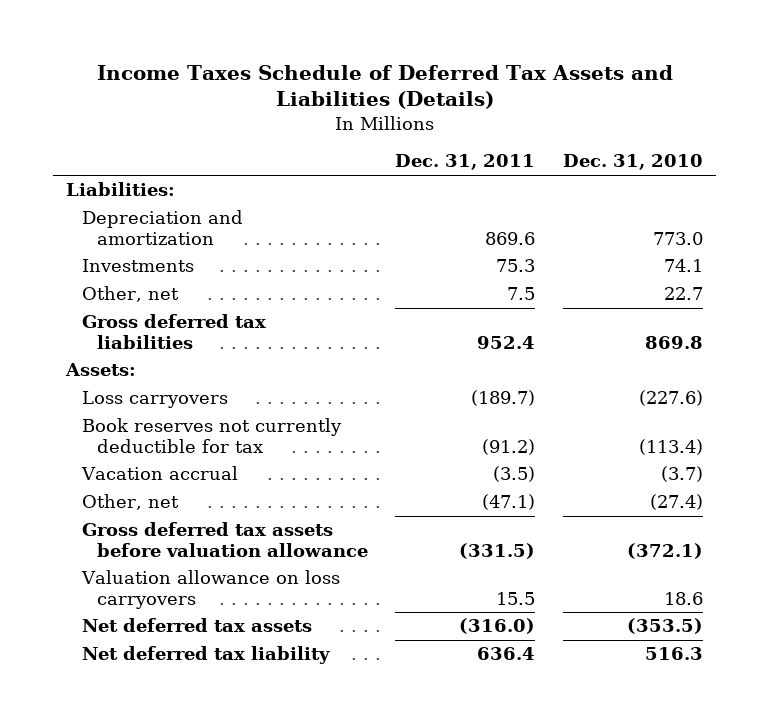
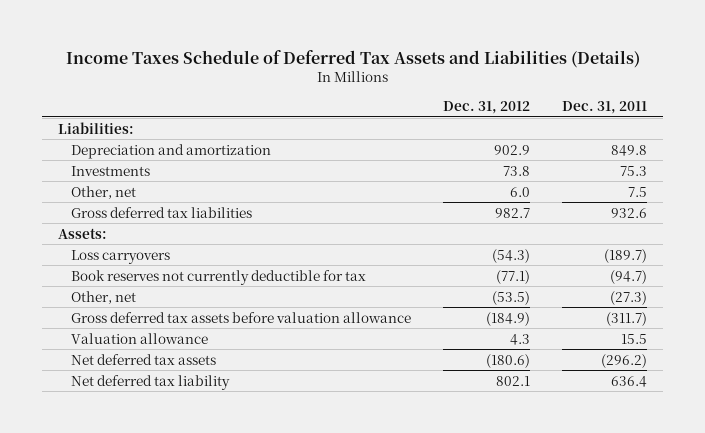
- | Dec. 31, 2011 | Dec. 31, 2010
+ | Dec. 31, 2012 | Dec. 31, 2011
- Depreciation and amortization | 869.6 | 773.0
+ Depreciation and amortization | 902.9 | 849.8
- Gross deferred tax liabilities | 952.4 | 869.8
+ Gross deferred tax liabilities | 982.7 | 932.6
- Book reserves not currently deductible for tax | (91.2) | (113.4)
- Vacation accrual | (3.5) | (3.7)
- Other, net | (47.1) | (27.4)
- Gross deferred tax assets before valuation allowance | (331.5) | (372.1)
- Valuation allowance on loss carryovers | 15.5 | 18.6
- Net deferred tax assets | (316.0) | (353.5)
+ Book reserves not currently deductible for tax | (77.1) | (94.7)
+ Other, net | (53.5) | (27.3)
+ Gross deferred tax assets before valuation allowance | (184.9) | (311.7)
+ Valuation allowance | 4.3 | 15.5
+ Net deferred tax assets | (180.6) | (296.2)

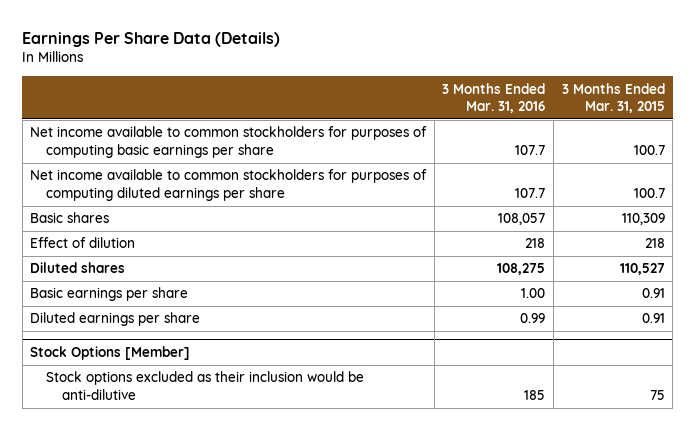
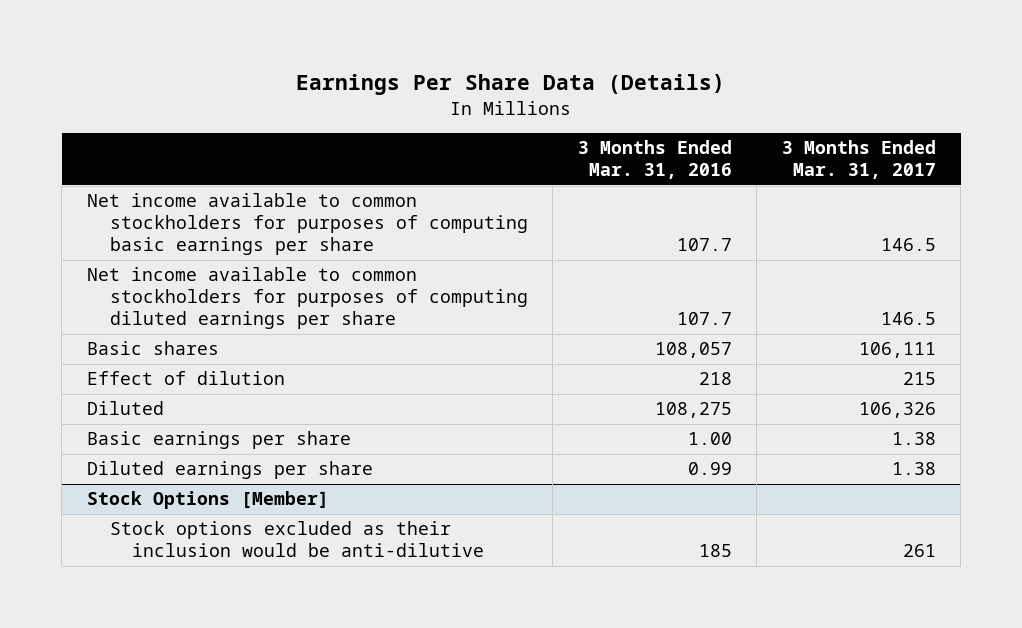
- | 3 Months Ended Mar. 31, 2016 | 3 Months Ended Mar. 31, 2015
+ | 3 Months Ended Mar. 31, 2016 | 3 Months Ended Mar. 31, 2017
- Diluted shares | 108,275 | 110,527
+ Diluted | 108,275 | 106,326

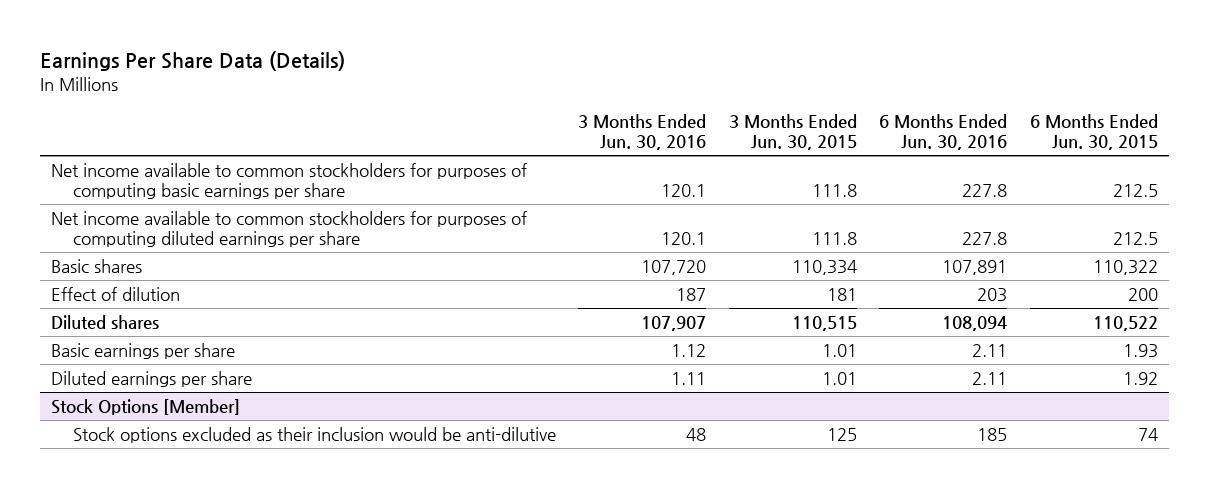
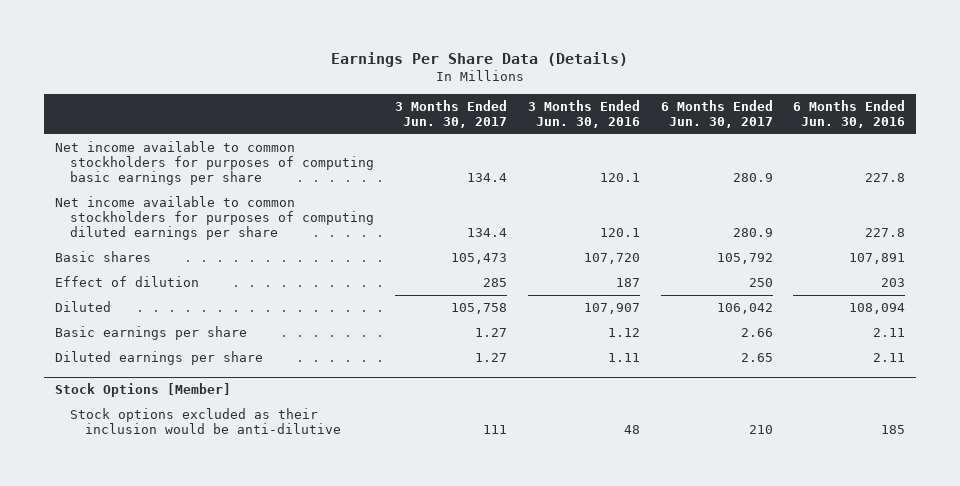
- | 3 Months Ended Jun. 30, 2016 | 3 Months Ended Jun. 30, 2015 | 6 Months Ended Jun. 30, 2016 | 6 Months Ended Jun. 30, 2015
+ | 3 Months Ended Jun. 30, 2017 | 3 Months Ended Jun. 30, 2016 | 6 Months Ended Jun. 30, 2017 | 6 Months Ended Jun. 30, 2016
- Diluted shares | 107,907 | 110,515 | 108,094 | 110,522
+ Diluted | 105,758 | 107,907 | 106,042 | 108,094

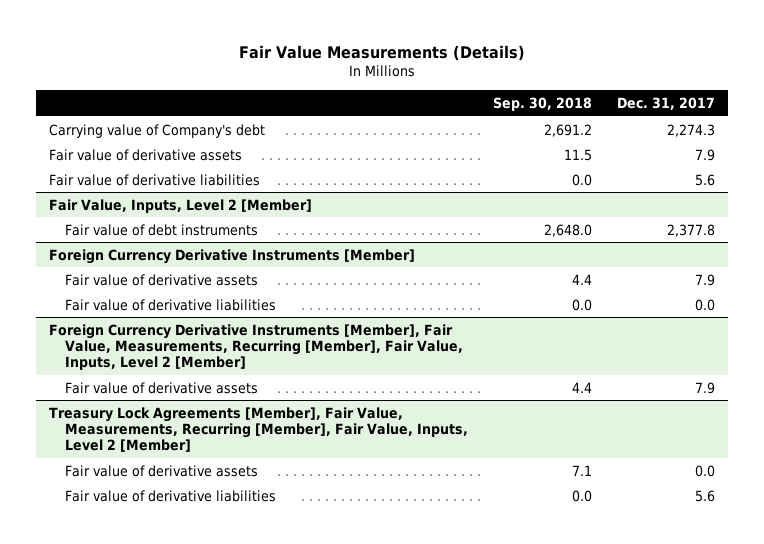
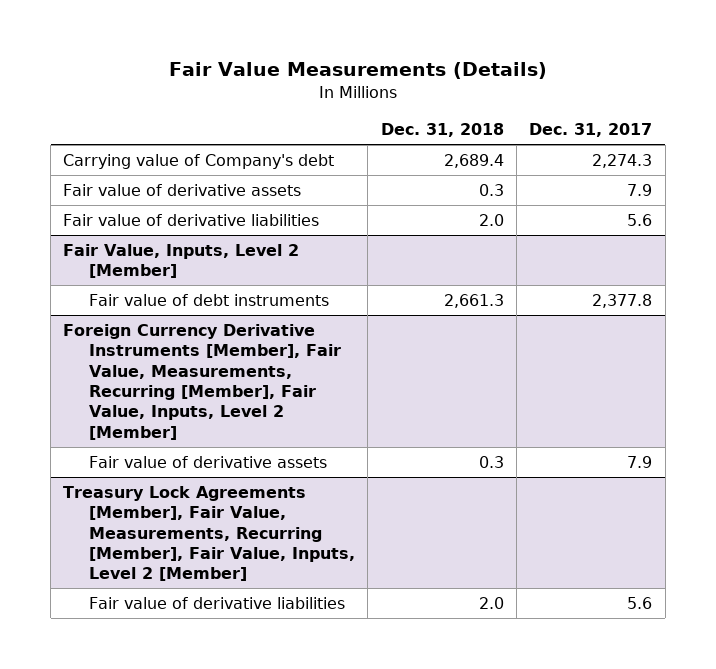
- | Sep. 30, 2018 | Dec. 31, 2017
+ | Dec. 31, 2018 | Dec. 31, 2017
- Foreign Currency Derivative Instruments [Member]
- Fair value of derivative assets | 4.4 | 7.9
- Fair value of derivative liabilities | 0.0 | 0.0
@ Treasury Lock Agreements [Member], Fair Value, Measurements, Recurring [Member], Fair Value, Inputs, Level 2 [Member]
- Fair value of derivative assets | 7.1 | 0.0

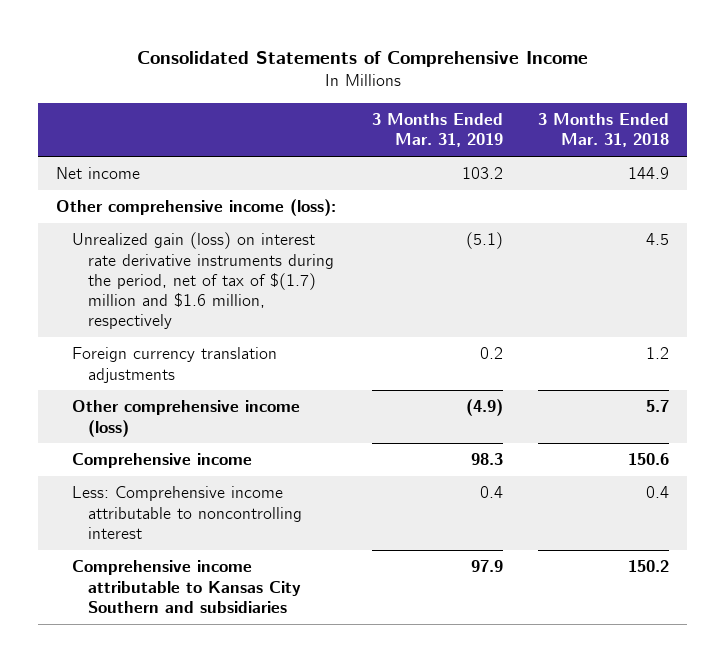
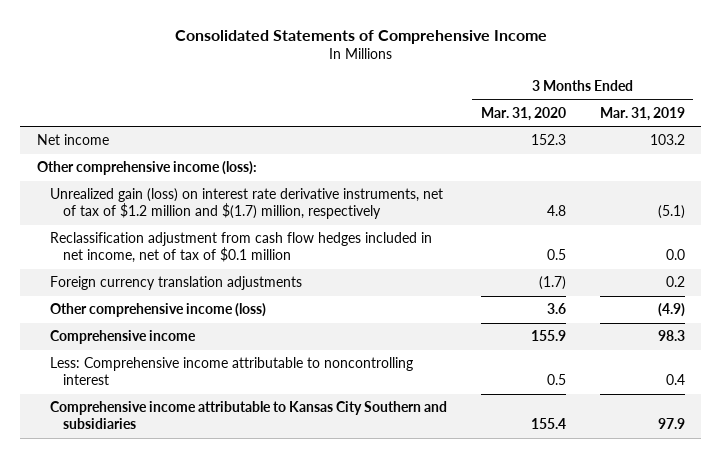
- | 3 Months Ended Mar. 31, 2019 | 3 Months Ended Mar. 31, 2018
+ | 3 Months Ended Mar. 31, 2020 | 3 Months Ended Mar. 31, 2019
- Unrealized gain (loss) on interest rate derivative instruments during the period, net of tax of $(1.7) million and $1.6 million, respectively | (5.1) | 4.5
+ Unrealized gain (loss) on interest rate derivative instruments, net of tax of $1.2 million and $(1.7) million, respectively | 4.8 | (5.1)
+ Reclassification adjustment from cash flow hedges included in net income, net of tax of $0.1 million | 0.5 | 0.0

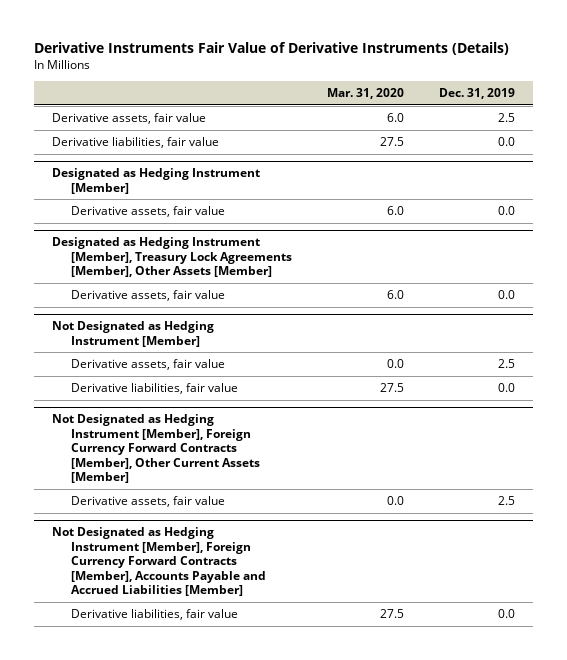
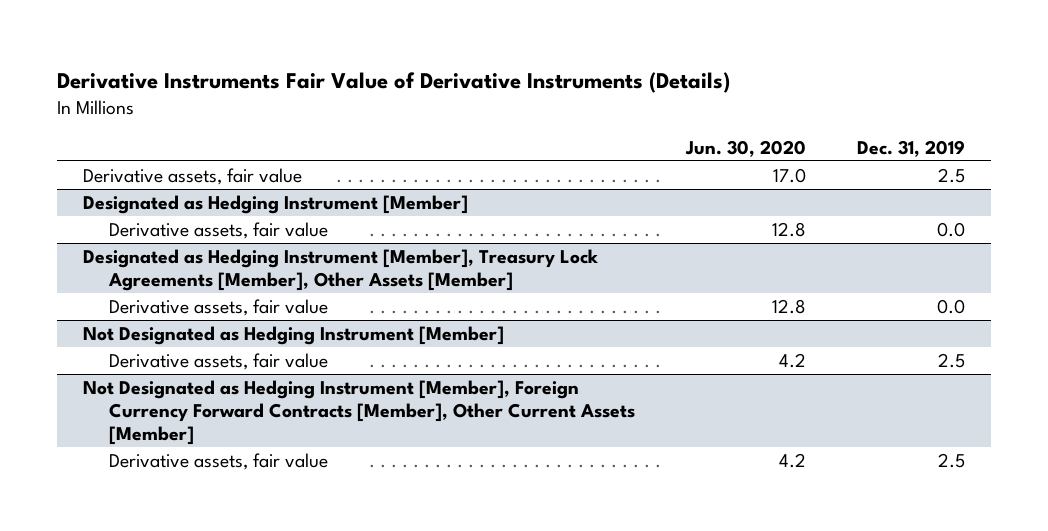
- | Mar. 31, 2020 | Dec. 31, 2019
+ | Jun. 30, 2020 | Dec. 31, 2019
- Derivative liabilities, fair value | 27.5 | 0.0
@ Not Designated as Hedging Instrument [Member]
- Derivative liabilities, fair value | 27.5 | 0.0
- Not Designated as Hedging Instrument [Member], Foreign Currency Forward Contracts [Member], Accounts Payable and Accrued Liabilities [Member]
- Derivative liabilities, fair value | 27.5 | 0.0

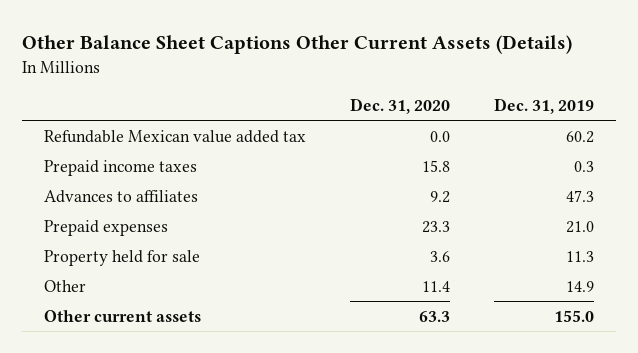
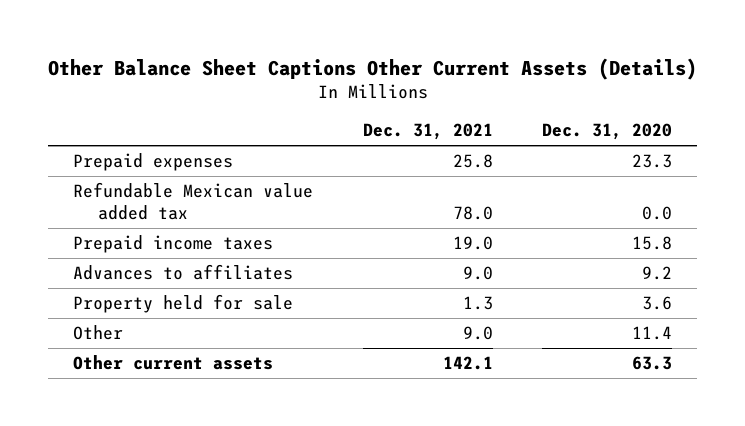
- | Dec. 31, 2020 | Dec. 31, 2019
+ | Dec. 31, 2021 | Dec. 31, 2020
moved up: Prepaid expenses | 25.8 | 23.3

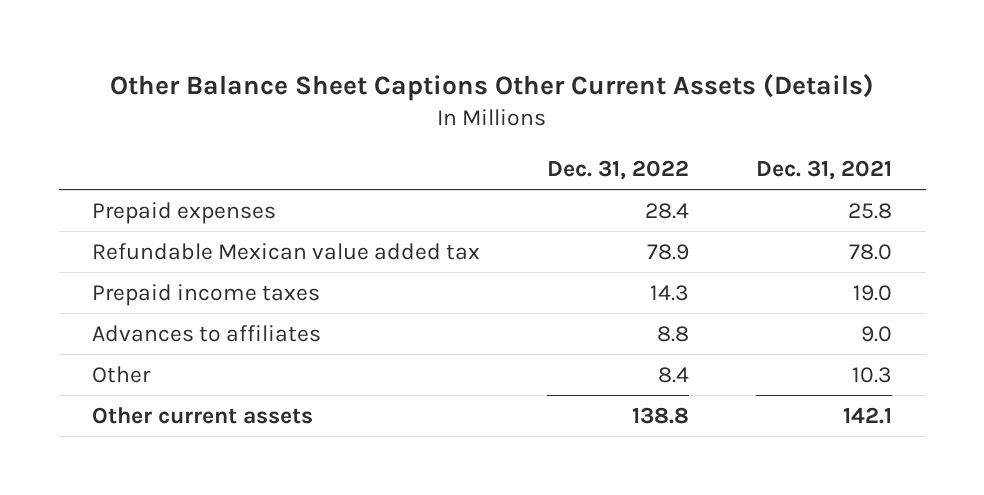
- | Dec. 31, 2021 | Dec. 31, 2020
+ | Dec. 31, 2022 | Dec. 31, 2021
- Property held for sale | 1.3 | 3.6
- Other | 9.0 | 11.4
+ Other | 8.4 | 10.3

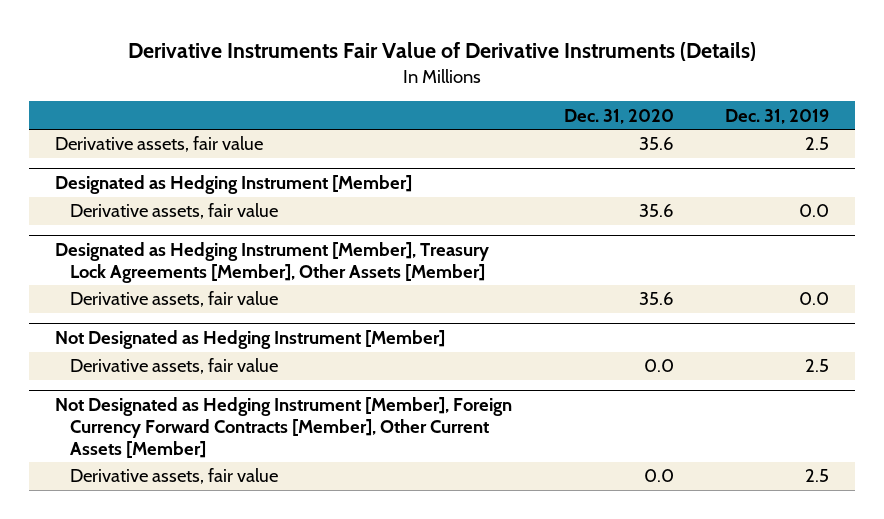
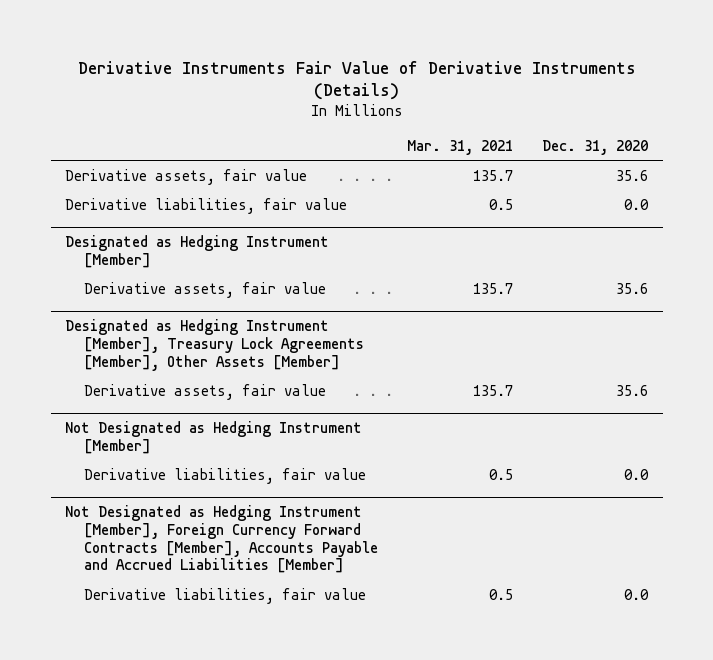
- | Dec. 31, 2020 | Dec. 31, 2019
+ | Mar. 31, 2021 | Dec. 31, 2020
+ Derivative liabilities, fair value | 0.5 | 0.0
@ Not Designated as Hedging Instrument [Member]
- Derivative assets, fair value | 0.0 | 2.5
- Not Designated as Hedging Instrument [Member], Foreign Currency Forward Contracts [Member], Other Current Assets [Member]
- Derivative assets, fair value | 0.0 | 2.5
@ Not Designated as Hedging Instrument [Member]
+ Derivative liabilities, fair value | 0.5 | 0.0
+ Not Designated as Hedging Instrument [Member], Foreign Currency Forward Contracts [Member], Accounts Payable and Accrued Liabilities [Member]
+ Derivative liabilities, fair value | 0.5 | 0.0

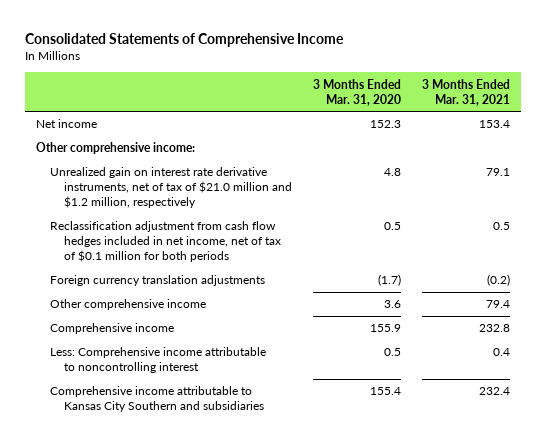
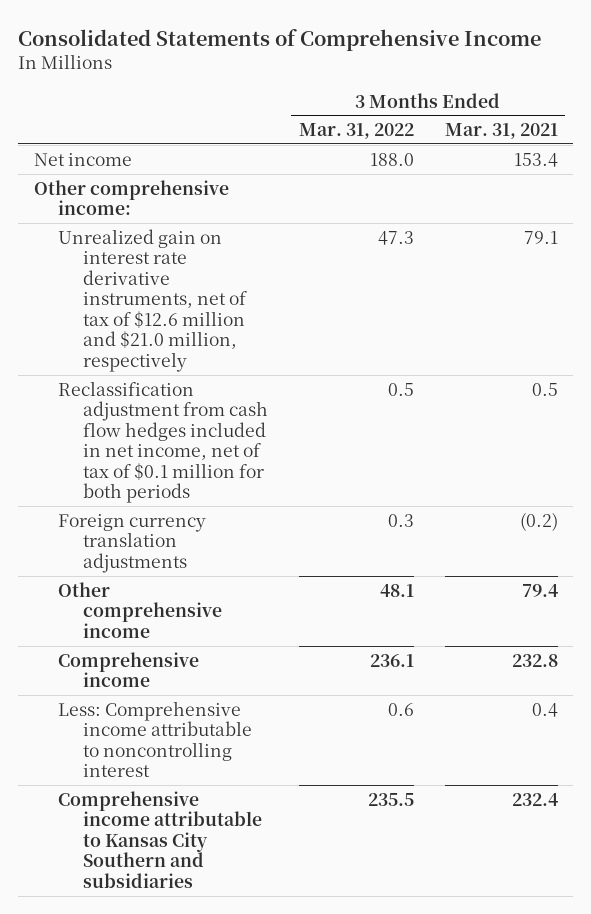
- | 3 Months Ended Mar. 31, 2020 | 3 Months Ended Mar. 31, 2021
+ | 3 Months Ended Mar. 31, 2022 | 3 Months Ended Mar. 31, 2021
- Unrealized gain on interest rate derivative instruments, net of tax of $21.0 million and $1.2 million, respectively | 4.8 | 79.1
+ Unrealized gain on interest rate derivative instruments, net of tax of $12.6 million and $21.0 million, respectively | 47.3 | 79.1

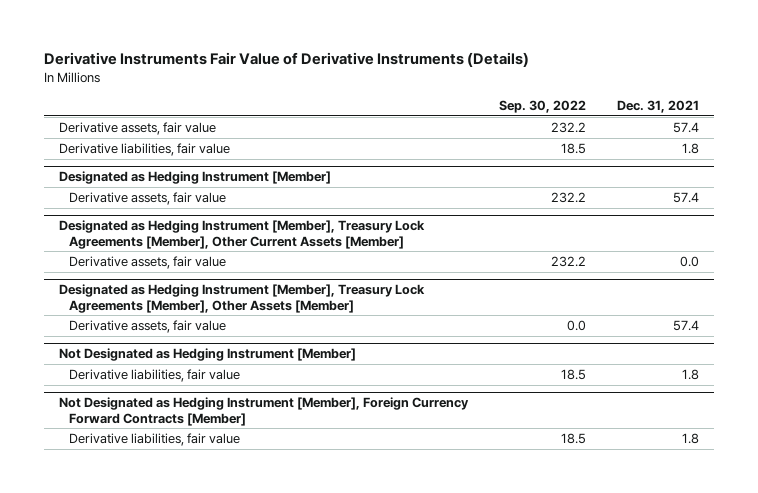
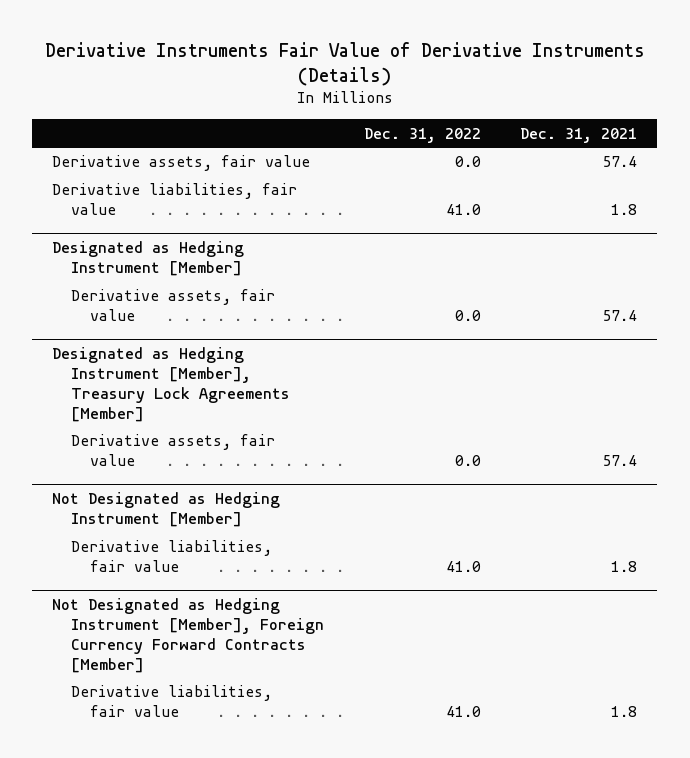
- | Sep. 30, 2022 | Dec. 31, 2021
+ | Dec. 31, 2022 | Dec. 31, 2021
- Designated as Hedging Instrument [Member], Treasury Lock Agreements [Member], Other Current Assets [Member]
- Derivative assets, fair value | 232.2 | 0.0
- Designated as Hedging Instrument [Member], Treasury Lock Agreements [Member], Other Assets [Member]
+ Designated as Hedging Instrument [Member], Treasury Lock Agreements [Member]

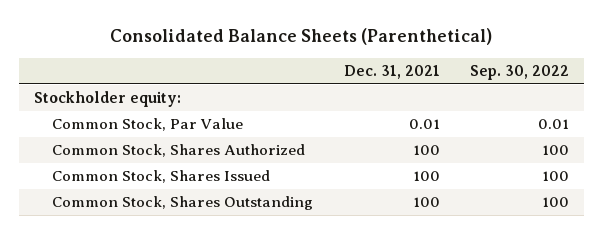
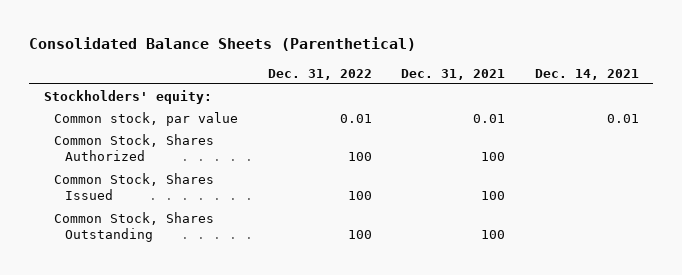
- | Dec. 31, 2021 | Sep. 30, 2022
+ | Dec. 31, 2022 | Dec. 31, 2021 | Dec. 14, 2021
- Stockholder equity:
- Common Stock, Par Value | 0.01 | 0.01
+ Stockholders' equity:
+ Common stock, par value | 0.01 | 0.01 | 0.01

